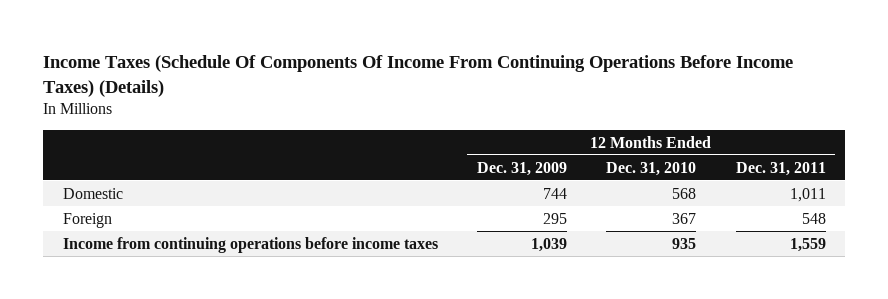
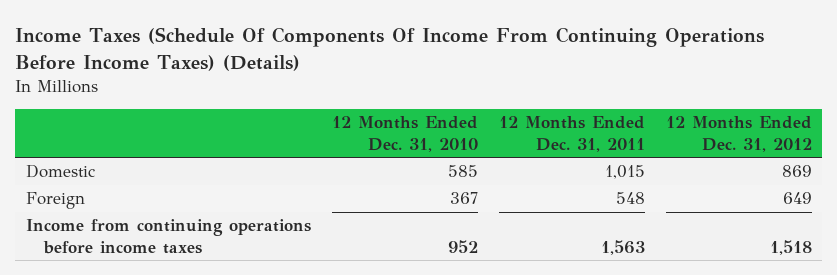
- | 12 Months Ended Dec. 31, 2009 | 12 Months Ended Dec. 31, 2010 | 12 Months Ended Dec. 31, 2011
+ | 12 Months Ended Dec. 31, 2010 | 12 Months Ended Dec. 31, 2011 | 12 Months Ended Dec. 31, 2012
- Domestic | 744 | 568 | 1,011
+ Domestic | 585 | 1,015 | 869
- Income from continuing operations before income taxes | 1,039 | 935 | 1,559
+ Income from continuing operations before income taxes | 952 | 1,563 | 1,518

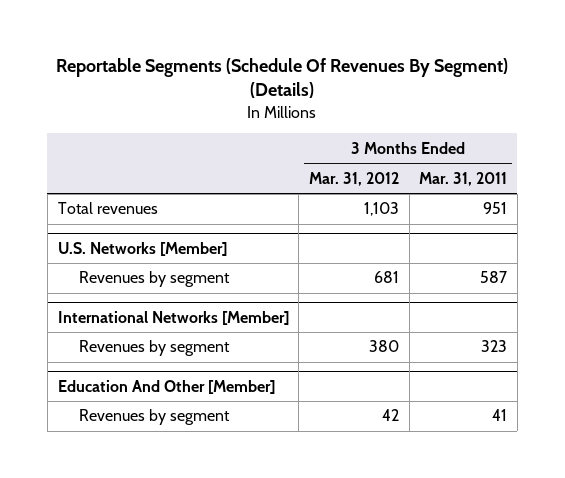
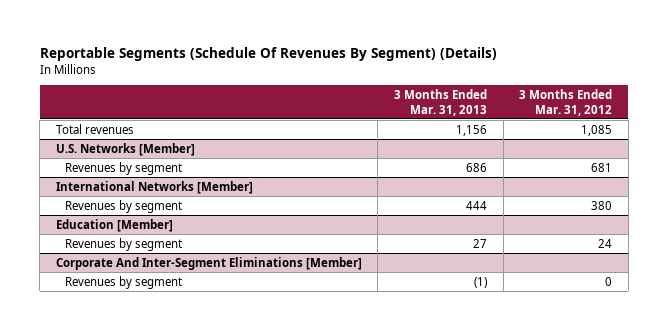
- | 3 Months Ended Mar. 31, 2012 | 3 Months Ended Mar. 31, 2011
+ | 3 Months Ended Mar. 31, 2013 | 3 Months Ended Mar. 31, 2012
- Total revenues | 1,103 | 951
+ Total revenues | 1,156 | 1,085
- Education And Other [Member]
- Revenues by segment | 42 | 41
+ Education [Member]
+ Revenues by segment | 27 | 24
+ Corporate And Inter-Segment Eliminations [Member]
+ Revenues by segment | (1) | 0

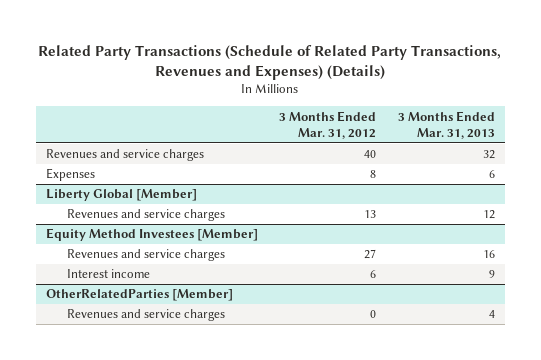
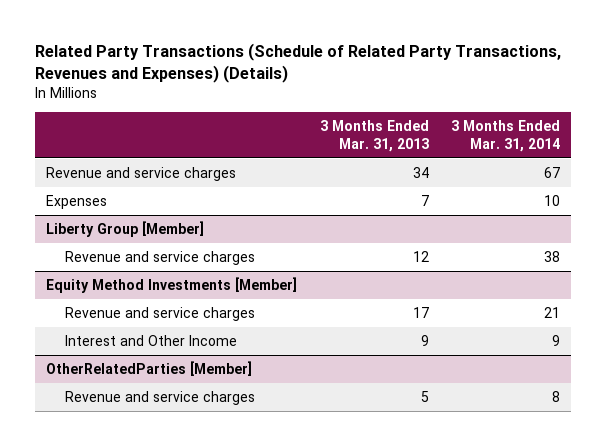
- | 3 Months Ended Mar. 31, 2012 | 3 Months Ended Mar. 31, 2013
+ | 3 Months Ended Mar. 31, 2013 | 3 Months Ended Mar. 31, 2014
- Revenues and service charges | 40 | 32
- Expenses | 8 | 6
- Liberty Global [Member]
- Revenues and service charges | 13 | 12
- Equity Method Investees [Member]
- Revenues and service charges | 27 | 16
- Interest income | 6 | 9
+ Revenue and service charges | 34 | 67
+ Expenses | 7 | 10
+ Liberty Group [Member]
+ Revenue and service charges | 12 | 38
+ Equity Method Investments [Member]
+ Revenue and service charges | 17 | 21
+ Interest and Other Income | 9 | 9
@ OtherRelatedParties [Member]
- Revenues and service charges | 0 | 4
+ Revenue and service charges | 5 | 8

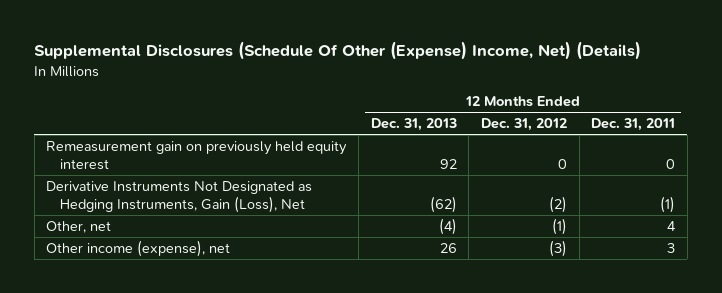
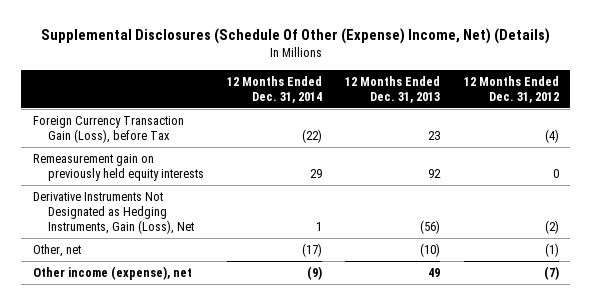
- | 12 Months Ended Dec. 31, 2013 | 12 Months Ended Dec. 31, 2012 | 12 Months Ended Dec. 31, 2011
+ | 12 Months Ended Dec. 31, 2014 | 12 Months Ended Dec. 31, 2013 | 12 Months Ended Dec. 31, 2012
- Remeasurement gain on previously held equity interest | 92 | 0 | 0
- Derivative Instruments Not Designated as Hedging Instruments, Gain (Loss), Net | (62) | (2) | (1)
- Other, net | (4) | (1) | 4
- Other income (expense), net | 26 | (3) | 3
+ Foreign Currency Transaction Gain (Loss), before Tax | (22) | 23 | (4)
+ Remeasurement gain on previously held equity interests | 29 | 92 | 0
+ Derivative Instruments Not Designated as Hedging Instruments, Gain (Loss), Net | 1 | (56) | (2)
+ Other, net | (17) | (10) | (1)
+ Other income (expense), net | (9) | 49 | (7)

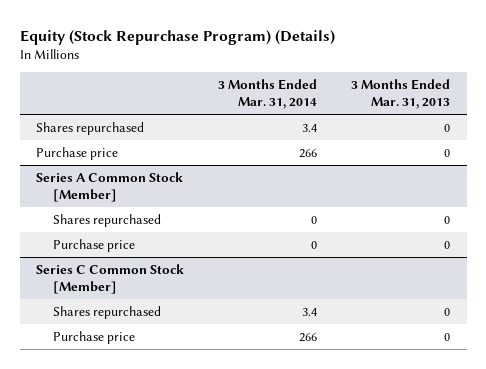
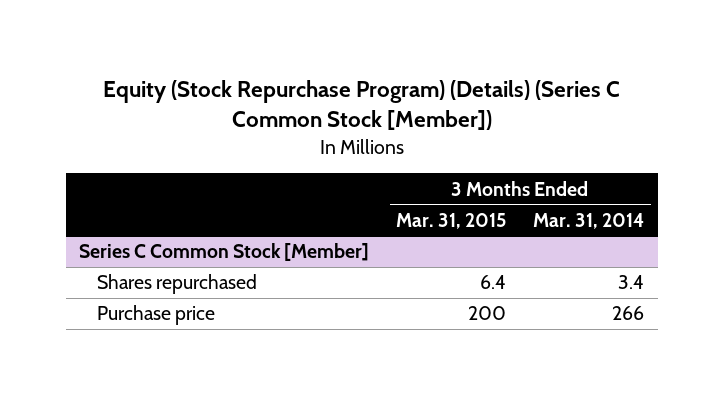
- Equity (Stock Repurchase Program) (Details)
+ Equity (Stock Repurchase Program) (Details) (Series C Common Stock [Member])
- | 3 Months Ended Mar. 31, 2014 | 3 Months Ended Mar. 31, 2013
+ | 3 Months Ended Mar. 31, 2015 | 3 Months Ended Mar. 31, 2014
- Shares repurchased | 3.4 | 0
- Purchase price | 266 | 0
- Series A Common Stock [Member]
- Shares repurchased | 0 | 0
- Purchase price | 0 | 0

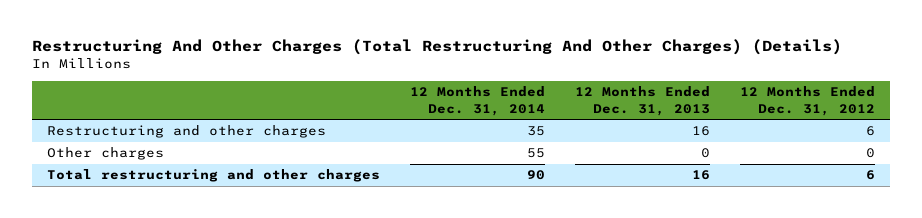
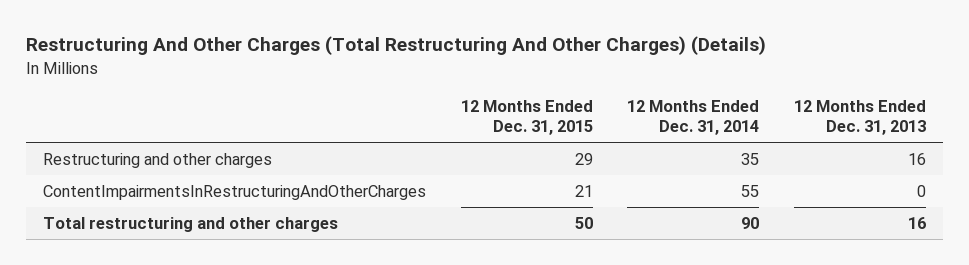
- | 12 Months Ended Dec. 31, 2014 | 12 Months Ended Dec. 31, 2013 | 12 Months Ended Dec. 31, 2012
+ | 12 Months Ended Dec. 31, 2015 | 12 Months Ended Dec. 31, 2014 | 12 Months Ended Dec. 31, 2013
- Other charges | 55 | 0 | 0
+ ContentImpairmentsInRestructuringAndOtherCharges | 21 | 55 | 0

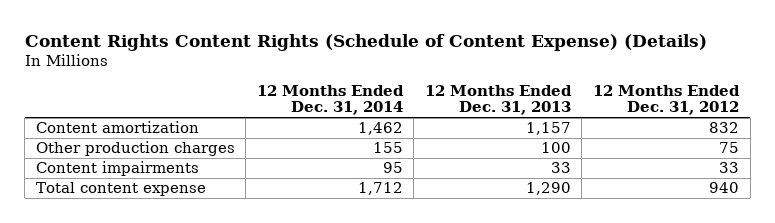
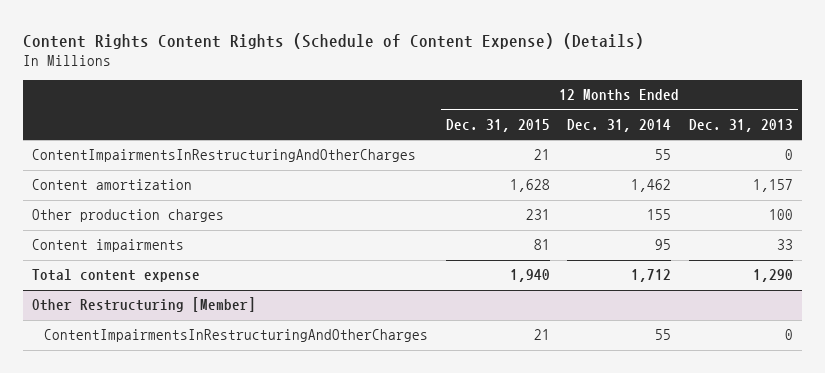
- | 12 Months Ended Dec. 31, 2014 | 12 Months Ended Dec. 31, 2013 | 12 Months Ended Dec. 31, 2012
+ | 12 Months Ended Dec. 31, 2015 | 12 Months Ended Dec. 31, 2014 | 12 Months Ended Dec. 31, 2013
+ ContentImpairmentsInRestructuringAndOtherCharges | 21 | 55 | 0
+ Other Restructuring [Member]
+ ContentImpairmentsInRestructuringAndOtherCharges | 21 | 55 | 0

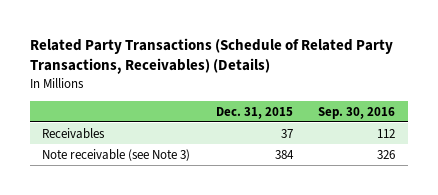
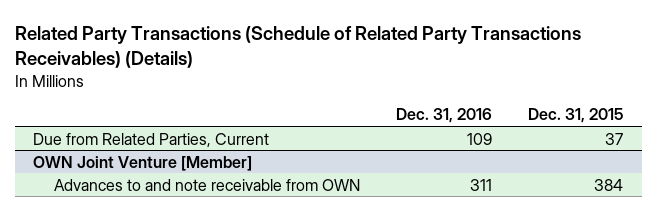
- Related Party Transactions (Schedule of Related Party Transactions, Receivables) (Details)
+ Related Party Transactions (Schedule of Related Party Transactions Receivables) (Details)
- | Dec. 31, 2015 | Sep. 30, 2016
+ | Dec. 31, 2016 | Dec. 31, 2015
- Receivables | 37 | 112
- Note receivable (see Note 3) | 384 | 326
+ Due from Related Parties, Current | 109 | 37
+ OWN Joint Venture [Member]
+ Advances to and note receivable from OWN | 311 | 384

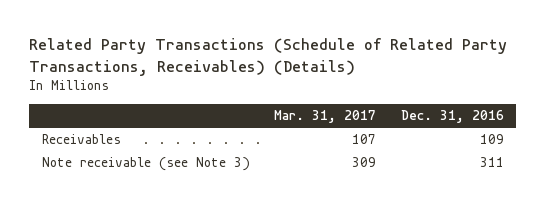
- Related Party Transactions (Schedule of Related Party Transactions Receivables) (Details)
+ Related Party Transactions (Schedule of Related Party Transactions, Receivables) (Details)
- | Dec. 31, 2016 | Dec. 31, 2015
+ | Mar. 31, 2017 | Dec. 31, 2016
- Due from Related Parties, Current | 109 | 37
- OWN Joint Venture [Member]
- Advances to and note receivable from OWN | 311 | 384
+ Receivables | 107 | 109
+ Note receivable (see Note 3) | 309 | 311

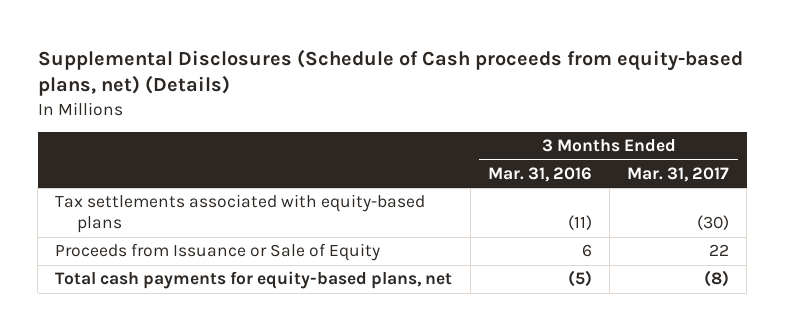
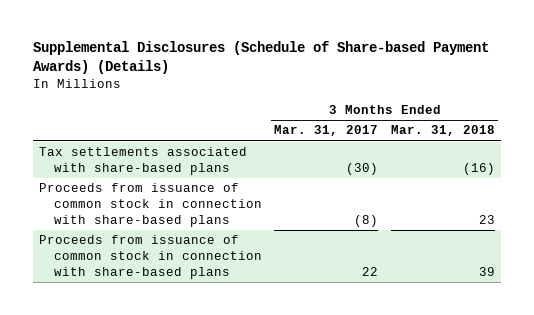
- Supplemental Disclosures (Schedule of Cash proceeds from equity-based plans, net) (Details)
+ Supplemental Disclosures (Schedule of Share-based Payment Awards) (Details)
- | 3 Months Ended Mar. 31, 2016 | 3 Months Ended Mar. 31, 2017
+ | 3 Months Ended Mar. 31, 2017 | 3 Months Ended Mar. 31, 2018
- Tax settlements associated with equity-based plans | (11) | (30)
- Proceeds from Issuance or Sale of Equity | 6 | 22
- Total cash payments for equity-based plans, net | (5) | (8)
+ Tax settlements associated with share-based plans | (30) | (16)
+ Proceeds from issuance of common stock in connection with share-based plans | (8) | 23
+ Proceeds from issuance of common stock in connection with share-based plans | 22 | 39

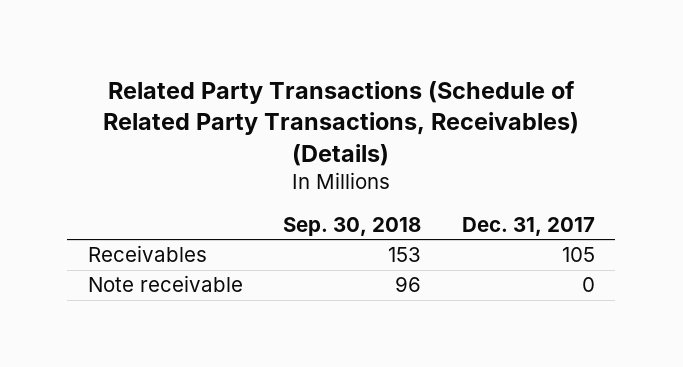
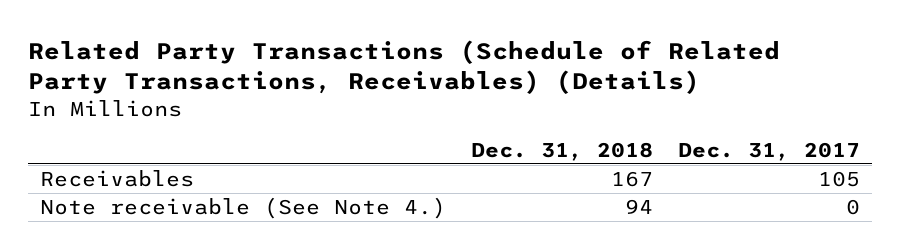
- | Sep. 30, 2018 | Dec. 31, 2017
+ | Dec. 31, 2018 | Dec. 31, 2017
- Note receivable | 96 | 0
+ Note receivable (See Note 4.) | 94 | 0

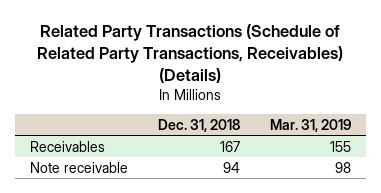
- | Dec. 31, 2018 | Dec. 31, 2017
+ | Dec. 31, 2018 | Mar. 31, 2019
- Note receivable (See Note 4.) | 94 | 0
+ Note receivable | 94 | 98

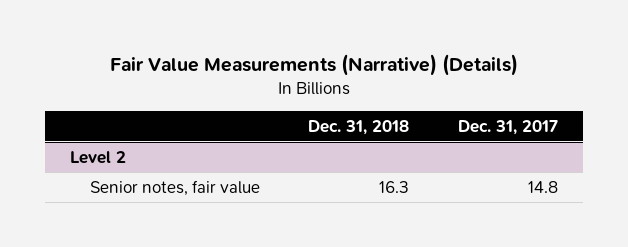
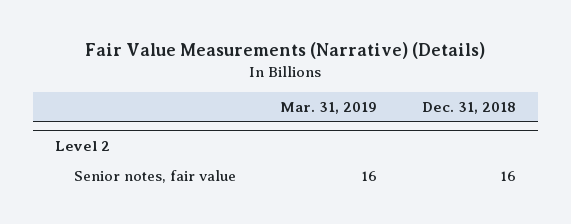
- | Dec. 31, 2018 | Dec. 31, 2017
+ | Mar. 31, 2019 | Dec. 31, 2018
@ Level 2
- Senior notes, fair value | 16.3 | 14.8
+ Senior notes, fair value | 16 | 16

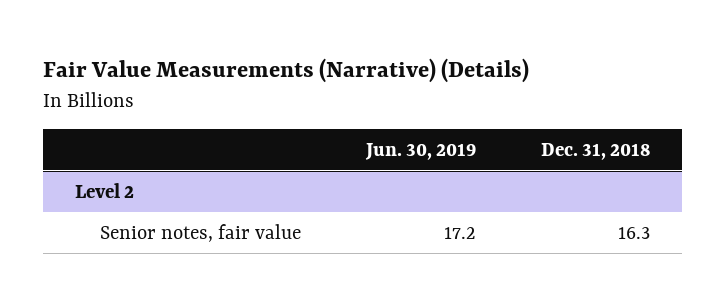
- | Mar. 31, 2019 | Dec. 31, 2018
+ | Jun. 30, 2019 | Dec. 31, 2018
@ Level 2
- Senior notes, fair value | 16 | 16
+ Senior notes, fair value | 17.2 | 16.3

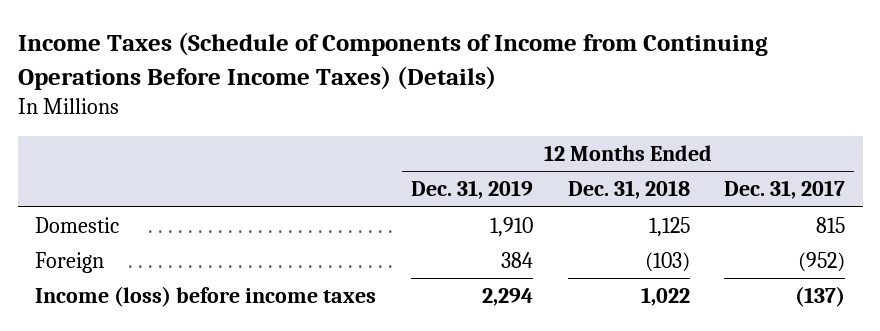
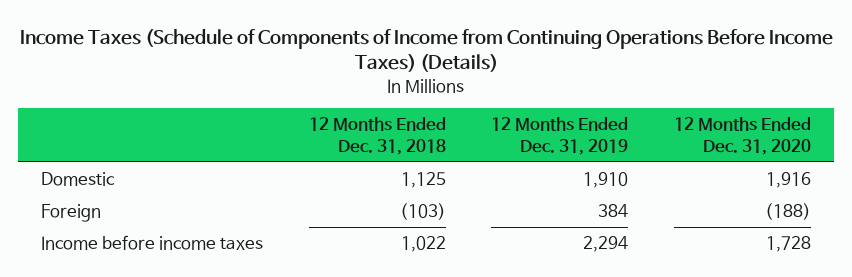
- | 12 Months Ended Dec. 31, 2019 | 12 Months Ended Dec. 31, 2018 | 12 Months Ended Dec. 31, 2017
+ | 12 Months Ended Dec. 31, 2018 | 12 Months Ended Dec. 31, 2019 | 12 Months Ended Dec. 31, 2020
- Income (loss) before income taxes | 2,294 | 1,022 | (137)
+ Income before income taxes | 1,022 | 2,294 | 1,728

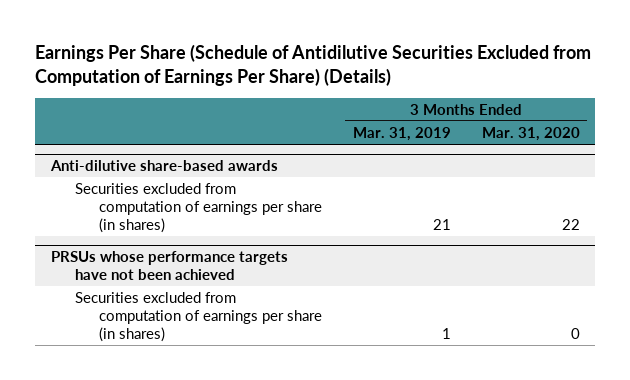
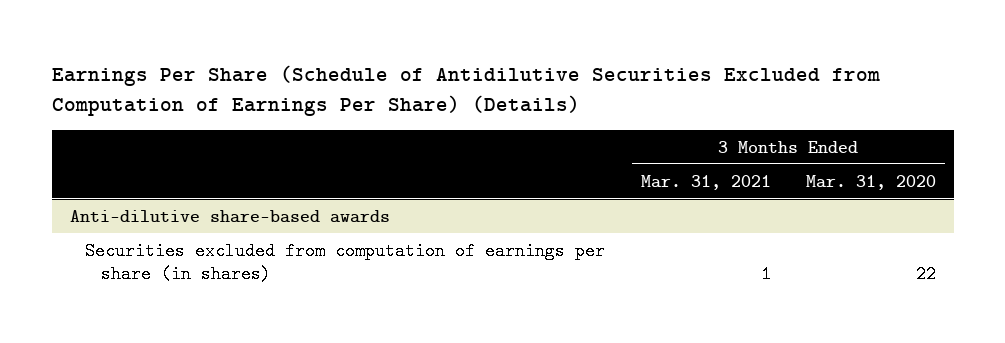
- | 3 Months Ended Mar. 31, 2019 | 3 Months Ended Mar. 31, 2020
+ | 3 Months Ended Mar. 31, 2021 | 3 Months Ended Mar. 31, 2020
- PRSUs whose performance targets have not been achieved
- Securities excluded from computation of earnings per share (in shares) | 1 | 0

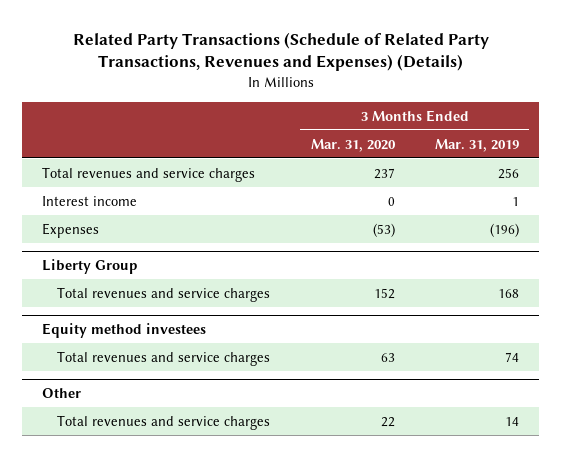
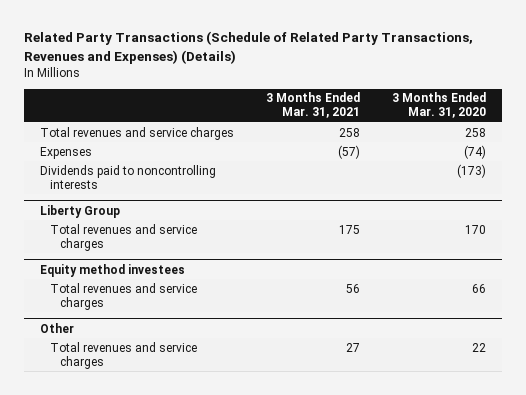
- | 3 Months Ended Mar. 31, 2020 | 3 Months Ended Mar. 31, 2019
+ | 3 Months Ended Mar. 31, 2021 | 3 Months Ended Mar. 31, 2020
- Total revenues and service charges | 237 | 256
- Interest income | 0 | 1
- Expenses | (53) | (196)
+ Total revenues and service charges | 258 | 258
+ Expenses | (57) | (74)
+ Dividends paid to noncontrolling interests | | (173)
@ Liberty Group
- Total revenues and service charges | 152 | 168
+ Total revenues and service charges | 175 | 170
@ Equity method investees
- Total revenues and service charges | 63 | 74
+ Total revenues and service charges | 56 | 66

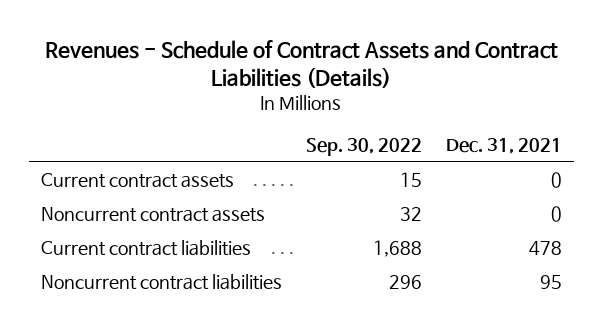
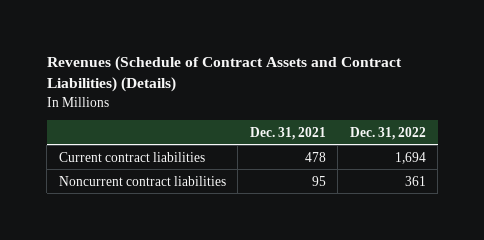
- Revenues - Schedule of Contract Assets and Contract Liabilities (Details)
+ Revenues (Schedule of Contract Assets and Contract Liabilities) (Details)
- | Sep. 30, 2022 | Dec. 31, 2021
+ | Dec. 31, 2021 | Dec. 31, 2022
- Current contract assets | 15 | 0
- Noncurrent contract assets | 32 | 0

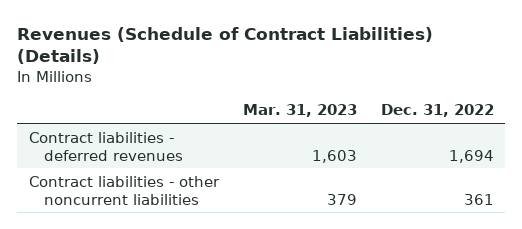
- Revenues (Schedule of Contract Assets and Contract Liabilities) (Details)
+ Revenues (Schedule of Contract Liabilities) (Details)
- | Dec. 31, 2021 | Dec. 31, 2022
+ | Mar. 31, 2023 | Dec. 31, 2022
- Current contract liabilities | 478 | 1,694
- Noncurrent contract liabilities | 95 | 361
+ Contract liabilities - deferred revenues | 1,603 | 1,694
+ Contract liabilities - other noncurrent liabilities | 379 | 361

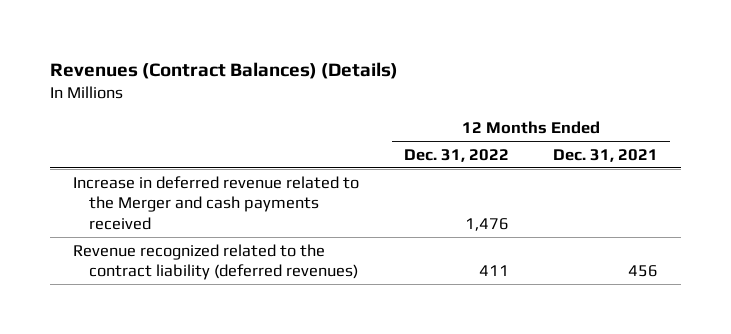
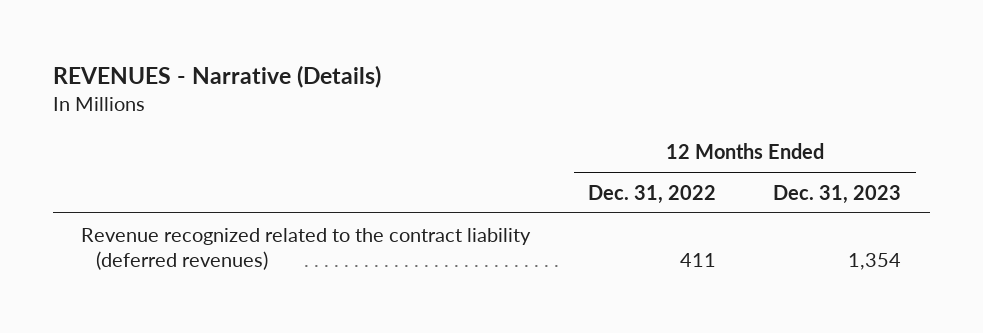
- Revenues (Contract Balances) (Details)
+ REVENUES - Narrative (Details)
- | 12 Months Ended Dec. 31, 2022 | 12 Months Ended Dec. 31, 2021
+ | 12 Months Ended Dec. 31, 2022 | 12 Months Ended Dec. 31, 2023
- Increase in deferred revenue related to the Merger and cash payments received | 1,476 |

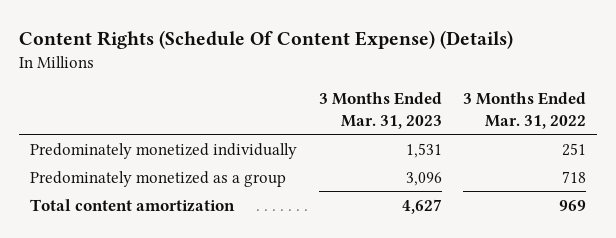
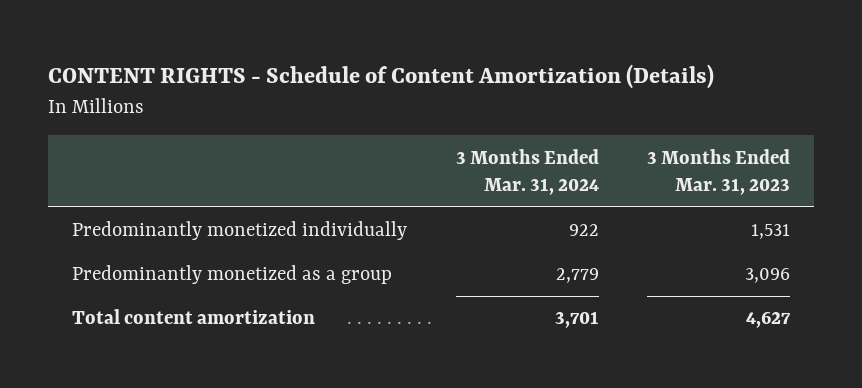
- Content Rights (Schedule Of Content Expense) (Details)
+ CONTENT RIGHTS - Schedule of Content Amortization (Details)
- | 3 Months Ended Mar. 31, 2023 | 3 Months Ended Mar. 31, 2022
+ | 3 Months Ended Mar. 31, 2024 | 3 Months Ended Mar. 31, 2023
- Predominately monetized individually | 1,531 | 251
- Predominately monetized as a group | 3,096 | 718
+ Predominantly monetized individually | 922 | 1,531
+ Predominantly monetized as a group | 2,779 | 3,096

